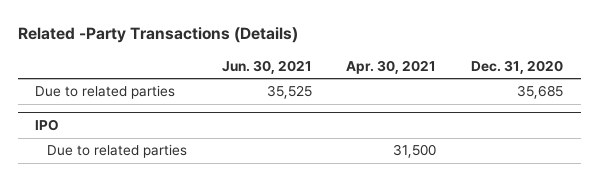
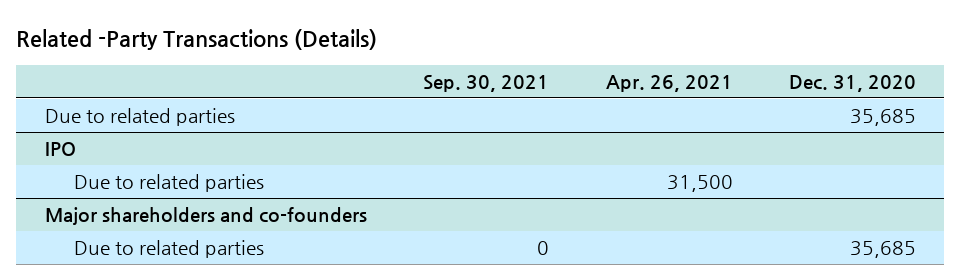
- | Jun. 30, 2021 | Apr. 30, 2021 | Dec. 31, 2020
+ | Sep. 30, 2021 | Apr. 26, 2021 | Dec. 31, 2020
+ Major shareholders and co-founders
+ Due to related parties | 0 | | 35,685

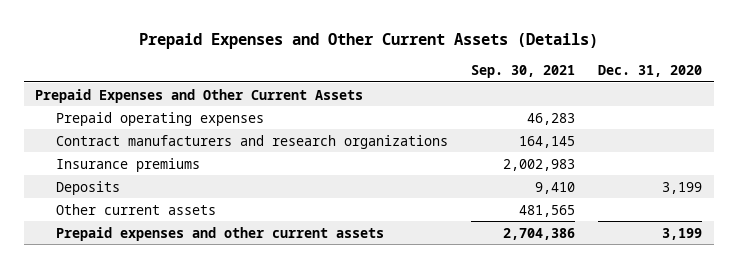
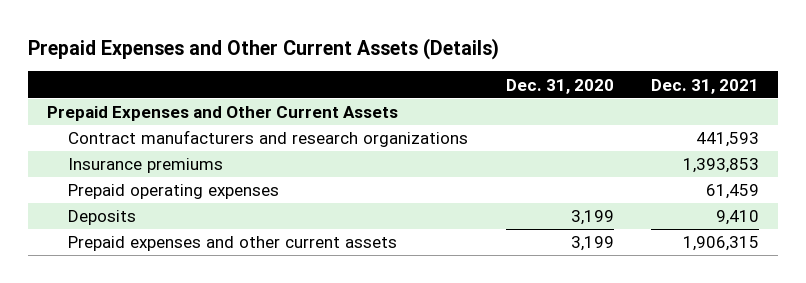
- | Sep. 30, 2021 | Dec. 31, 2020
+ | Dec. 31, 2020 | Dec. 31, 2021
moved down: Prepaid operating expenses | | 61,459
- Other current assets | 481,565 |

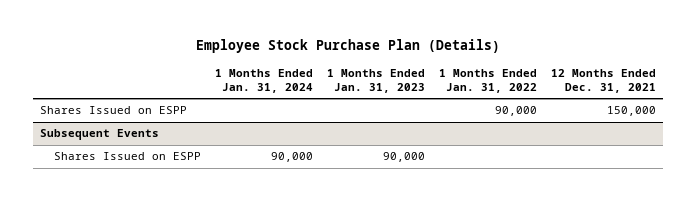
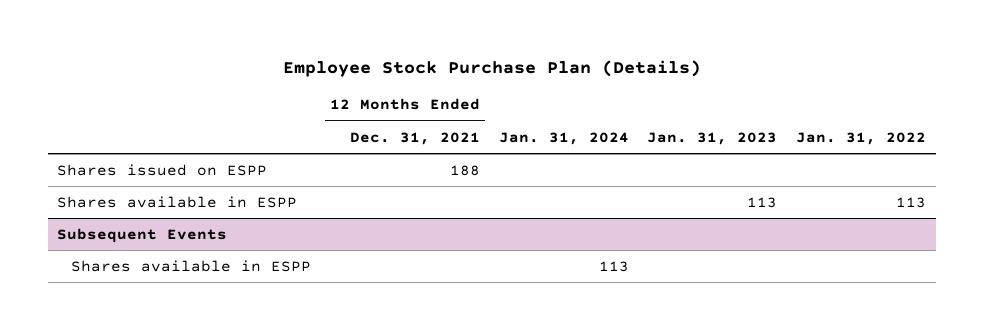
- | 1 Months Ended Jan. 31, 2024 | 1 Months Ended Jan. 31, 2023 | 1 Months Ended Jan. 31, 2022 | 12 Months Ended Dec. 31, 2021
+ | 12 Months Ended Dec. 31, 2021 | Jan. 31, 2024 | Jan. 31, 2023 | Jan. 31, 2022
- Shares Issued on ESPP | | | 90,000 | 150,000
+ Shares issued on ESPP | 188 | | |
+ Shares available in ESPP | | | 113 | 113
@ Subsequent Events
- Shares Issued on ESPP | 90,000 | 90,000 | |
+ Shares available in ESPP | | 113 | |

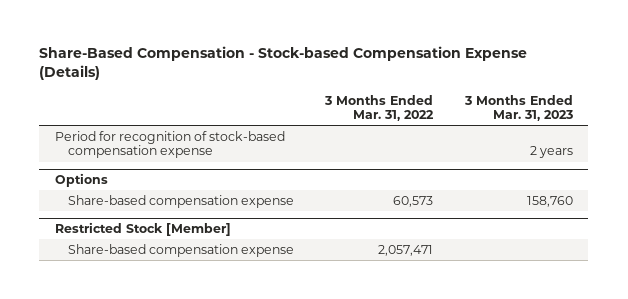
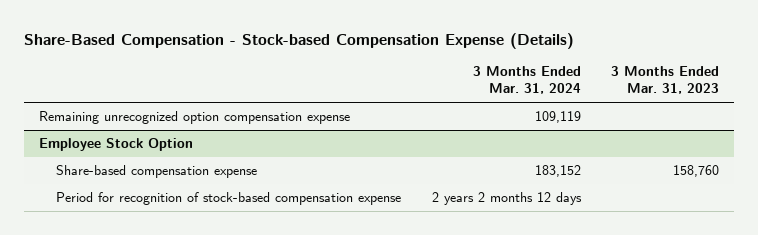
- | 3 Months Ended Mar. 31, 2022 | 3 Months Ended Mar. 31, 2023
+ | 3 Months Ended Mar. 31, 2024 | 3 Months Ended Mar. 31, 2023
- Period for recognition of stock-based compensation expense | | 2 years
- Options
+ Remaining unrecognized option compensation expense | 109,119 |
+ Employee Stock Option
- Restricted Stock [Member]
- Share-based compensation expense | 2,057,471 |
+ Period for recognition of stock-based compensation expense | 2 years 2 months 12 days |

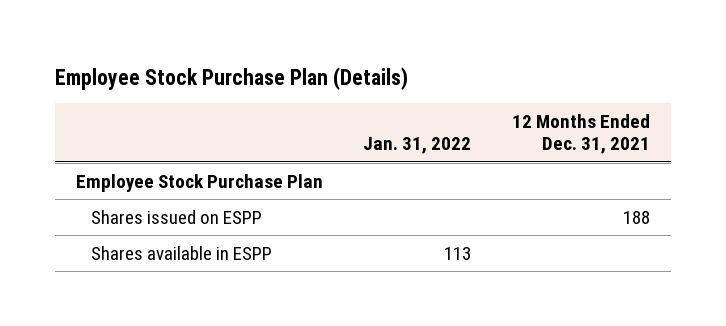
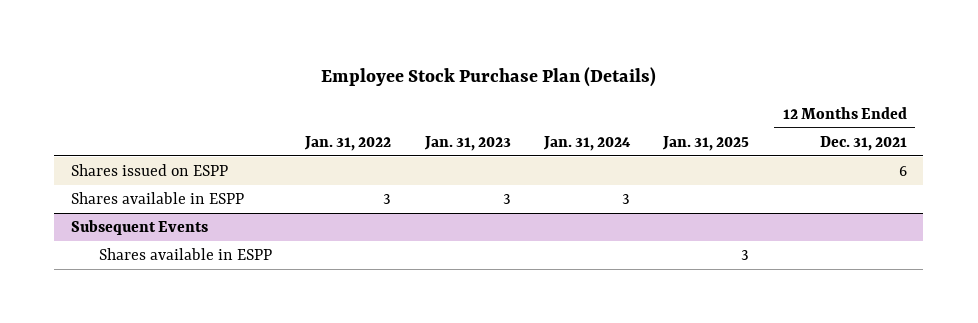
- | Jan. 31, 2022 | 12 Months Ended Dec. 31, 2021
+ | Jan. 31, 2022 | Jan. 31, 2023 | Jan. 31, 2024 | Jan. 31, 2025 | 12 Months Ended Dec. 31, 2021
- Employee Stock Purchase Plan
- Shares issued on ESPP | | 188
- Shares available in ESPP | 113 |
+ Shares issued on ESPP | | | | | 6
+ Shares available in ESPP | 3 | 3 | 3 | |
+ Subsequent Events
+ Shares available in ESPP | | | | 3 |

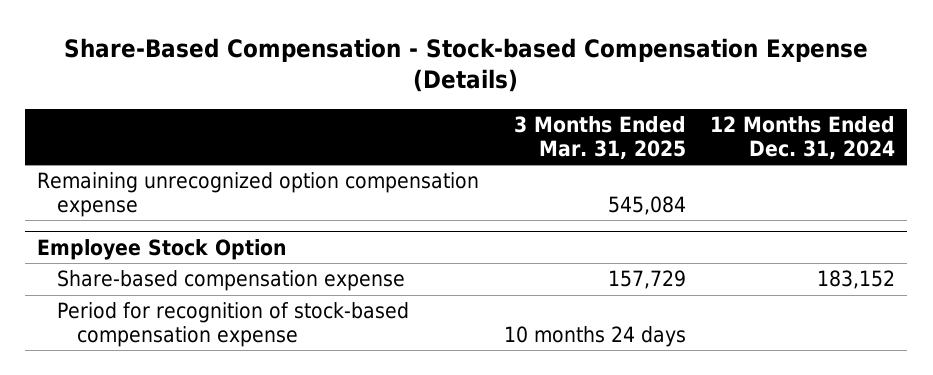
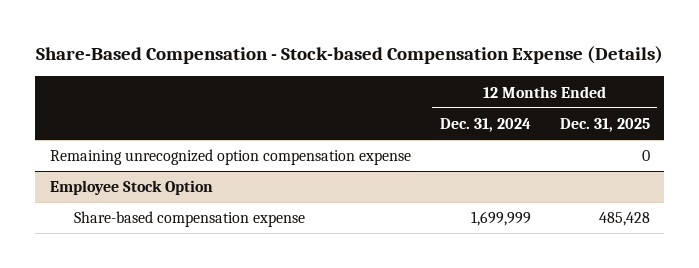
- | 3 Months Ended Mar. 31, 2025 | 12 Months Ended Dec. 31, 2024
+ | 12 Months Ended Dec. 31, 2024 | 12 Months Ended Dec. 31, 2025
@ Employee Stock Option
- Share-based compensation expense | 157,729 | 183,152
- Period for recognition of stock-based compensation expense | 10 months 24 days |
+ Share-based compensation expense | 1,699,999 | 485,428

